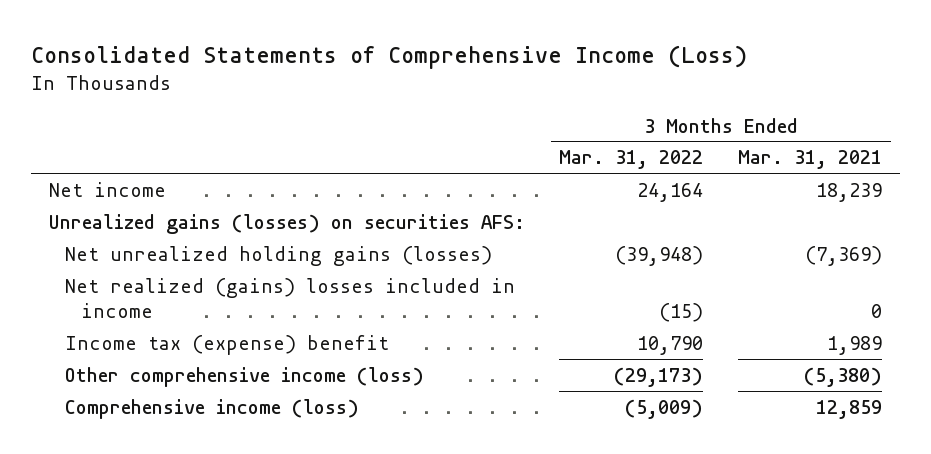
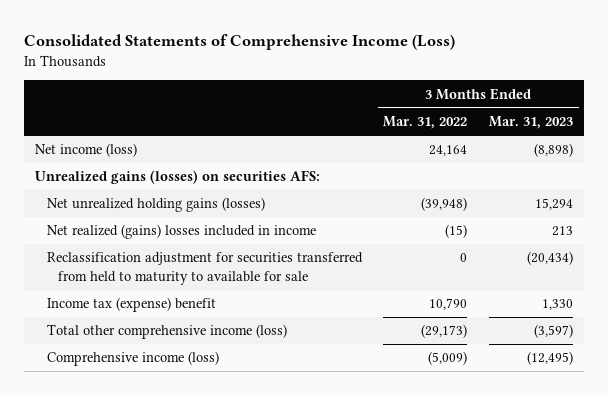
- | 3 Months Ended Mar. 31, 2022 | 3 Months Ended Mar. 31, 2021
+ | 3 Months Ended Mar. 31, 2022 | 3 Months Ended Mar. 31, 2023
- Net income | 24,164 | 18,239
+ Net income (loss) | 24,164 | (8,898)
+ Reclassification adjustment for securities transferred from held to maturity to available for sale | 0 | (20,434)
- Other comprehensive income (loss) | (29,173) | (5,380)
+ Total other comprehensive income (loss) | (29,173) | (3,597)

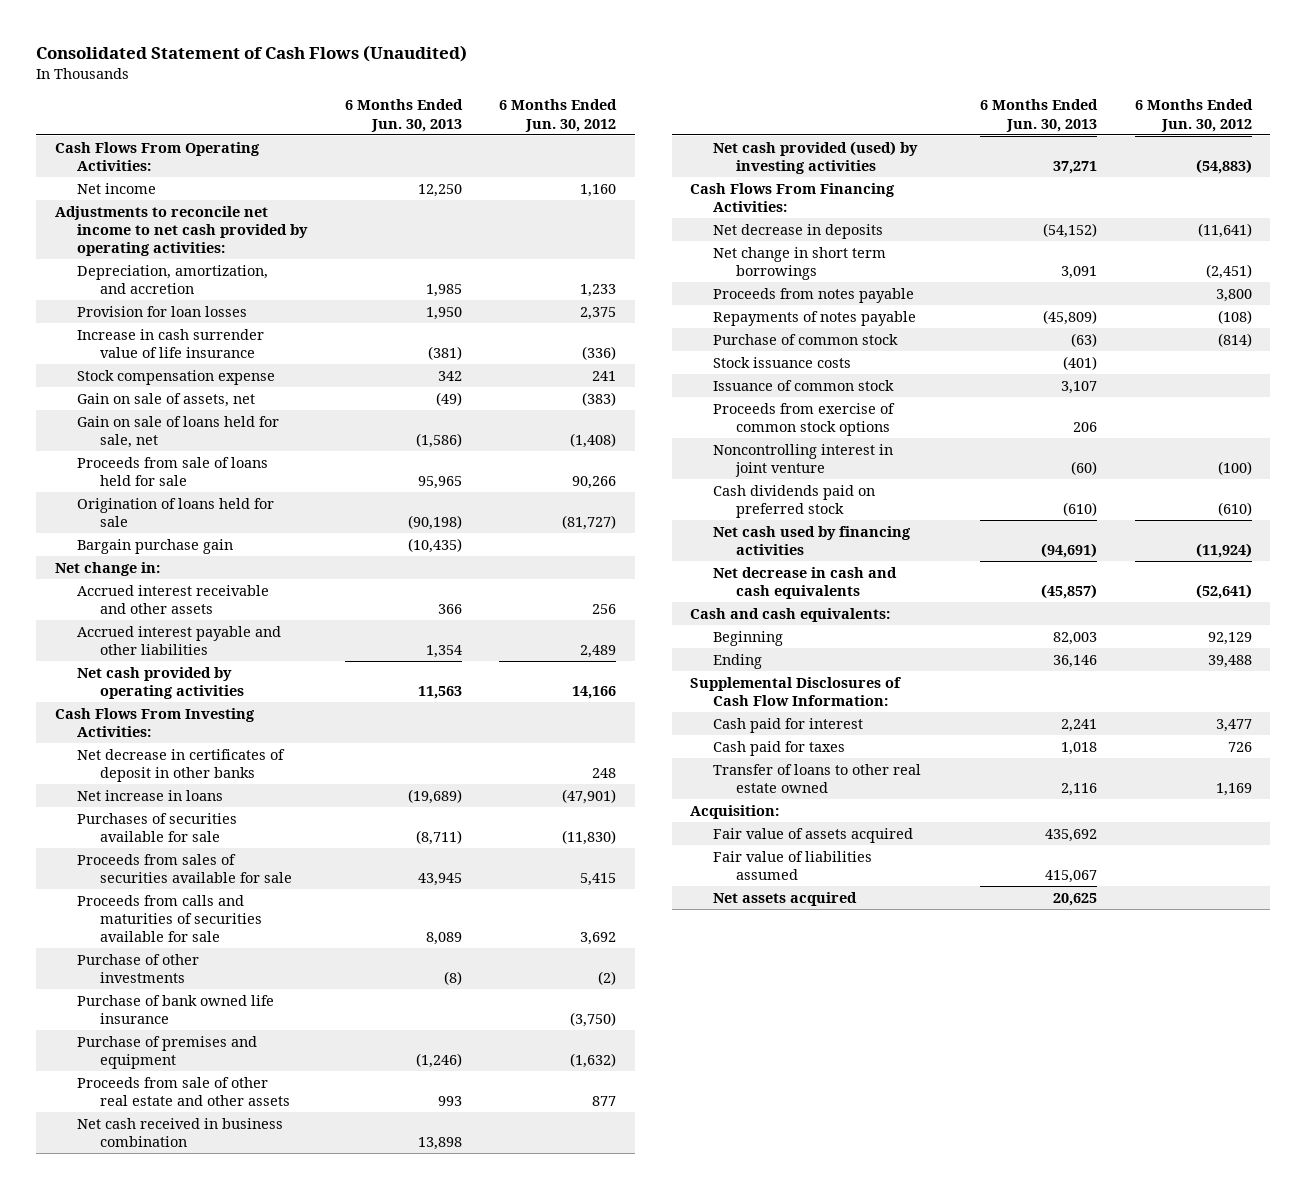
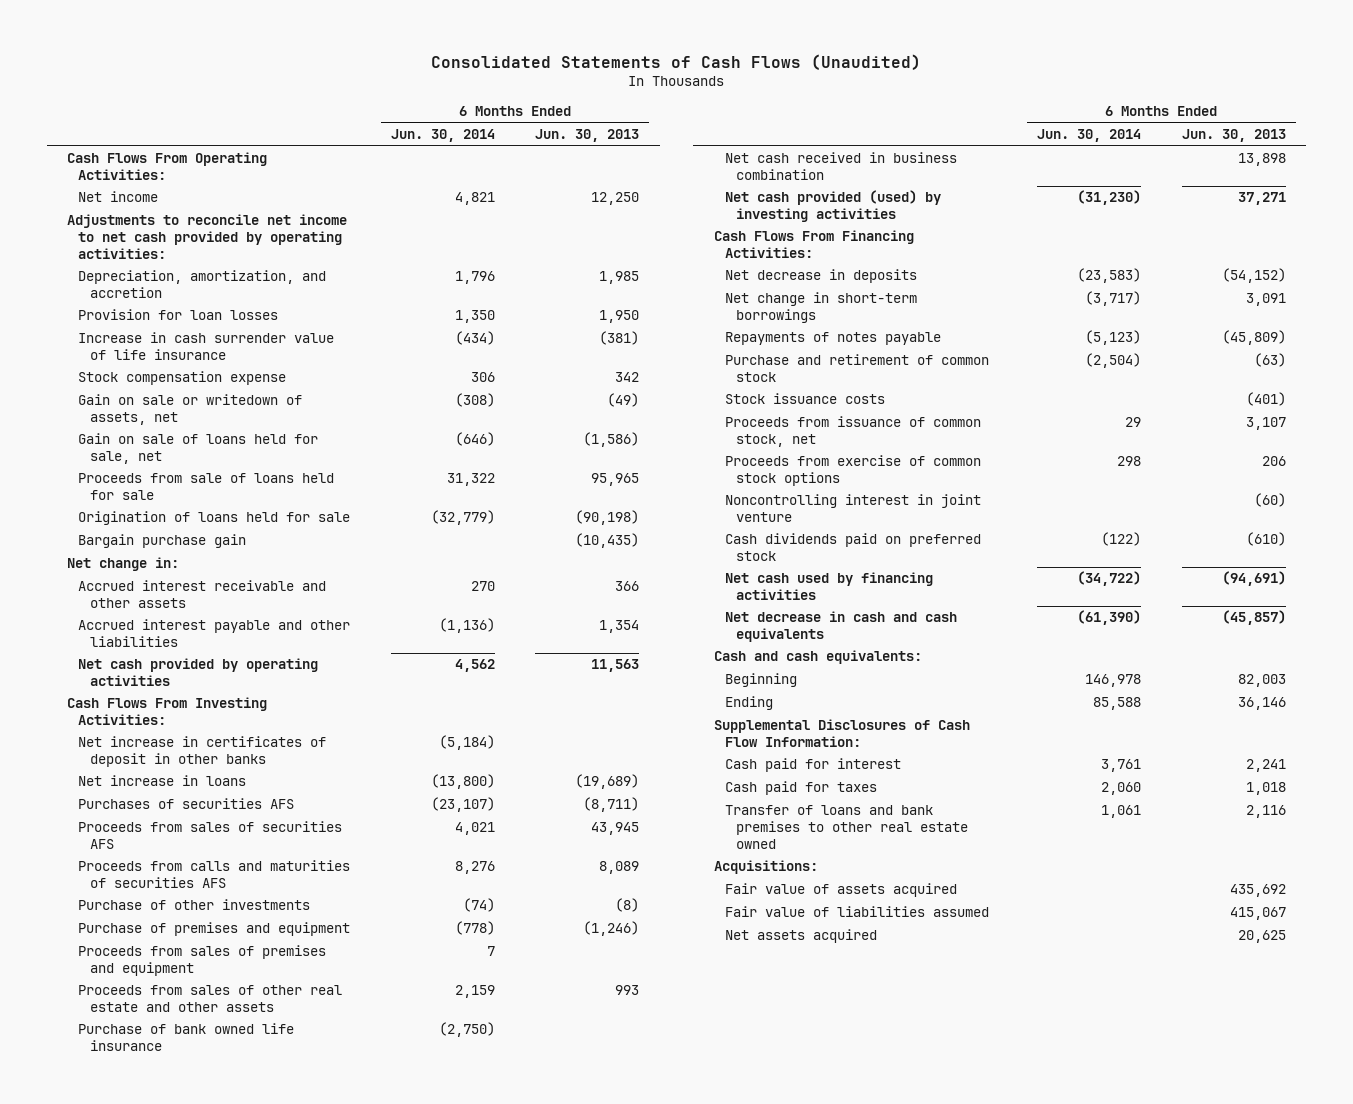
- Consolidated Statement of Cash Flows (Unaudited)
+ Consolidated Statements of Cash Flows (Unaudited)
- | 6 Months Ended Jun. 30, 2013 | 6 Months Ended Jun. 30, 2012
+ | 6 Months Ended Jun. 30, 2014 | 6 Months Ended Jun. 30, 2013
- Gain on sale of assets, net | (49) | (383)
+ Gain on sale or writedown of assets, net | (308) | (49)
- Net decrease in certificates of deposit in other banks | | 248
+ Net increase in certificates of deposit in other banks | (5,184) |
- Purchases of securities available for sale | (8,711) | (11,830)
- Proceeds from sales of securities available for sale | 43,945 | 5,415
- Proceeds from calls and maturities of securities available for sale | 8,089 | 3,692
+ Purchases of securities AFS | (23,107) | (8,711)
+ Proceeds from sales of securities AFS | 4,021 | 43,945
+ Proceeds from calls and maturities of securities AFS | 8,276 | 8,089
- Proceeds from sale of other real estate and other assets | 993 | 877
+ Proceeds from sales of premises and equipment | 7 |
+ Proceeds from sales of other real estate and other assets | 2,159 | 993
moved down: Purchase of bank owned life insurance | (2,750) |
- Net change in short term borrowings | 3,091 | (2,451)
- Proceeds from notes payable | | 3,800
+ Net change in short-term borrowings | (3,717) | 3,091
- Purchase of common stock | (63) | (814)
+ Purchase and retirement of common stock | (2,504) | (63)
- Issuance of common stock | 3,107 |
+ Proceeds from issuance of common stock, net | 29 | 3,107
- Transfer of loans to other real estate owned | 2,116 | 1,169
- Acquisition:
+ Transfer of loans and bank premises to other real estate owned | 1,061 | 2,116
+ Acquisitions:

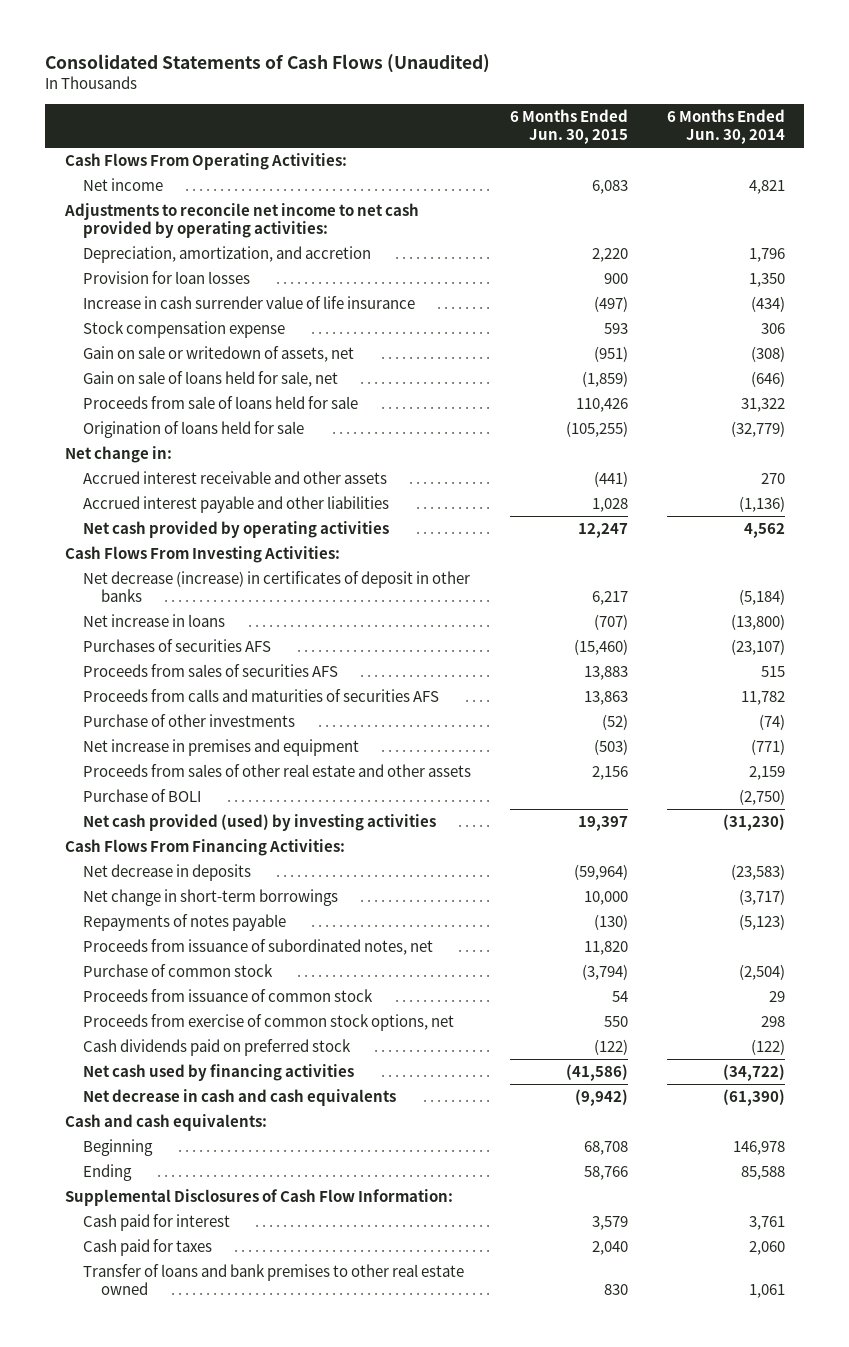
- | 6 Months Ended Jun. 30, 2014 | 6 Months Ended Jun. 30, 2013
+ | 6 Months Ended Jun. 30, 2015 | 6 Months Ended Jun. 30, 2014
- Bargain purchase gain | | (10,435)
- Net increase in certificates of deposit in other banks | (5,184) |
+ Net decrease (increase) in certificates of deposit in other banks | 6,217 | (5,184)
- Proceeds from sales of securities AFS | 4,021 | 43,945
- Proceeds from calls and maturities of securities AFS | 8,276 | 8,089
+ Proceeds from sales of securities AFS | 13,883 | 515
+ Proceeds from calls and maturities of securities AFS | 13,863 | 11,782
- Purchase of premises and equipment | (778) | (1,246)
- Proceeds from sales of premises and equipment | 7 |
+ Net increase in premises and equipment | (503) | (771)
- Purchase of bank owned life insurance | (2,750) |
- Net cash received in business combination | | 13,898
+ Purchase of BOLI | | (2,750)
- Purchase and retirement of common stock | (2,504) | (63)
- Stock issuance costs | | (401)
- Proceeds from issuance of common stock, net | 29 | 3,107
- Proceeds from exercise of common stock options | 298 | 206
- Noncontrolling interest in joint venture | | (60)
+ Proceeds from issuance of subordinated notes, net | 11,820 |
+ Purchase of common stock | (3,794) | (2,504)
+ Proceeds from issuance of common stock | 54 | 29
+ Proceeds from exercise of common stock options, net | 550 | 298
- Acquisitions:
- Fair value of assets acquired | | 435,692
- Fair value of liabilities assumed | | 415,067
- Net assets acquired | | 20,625

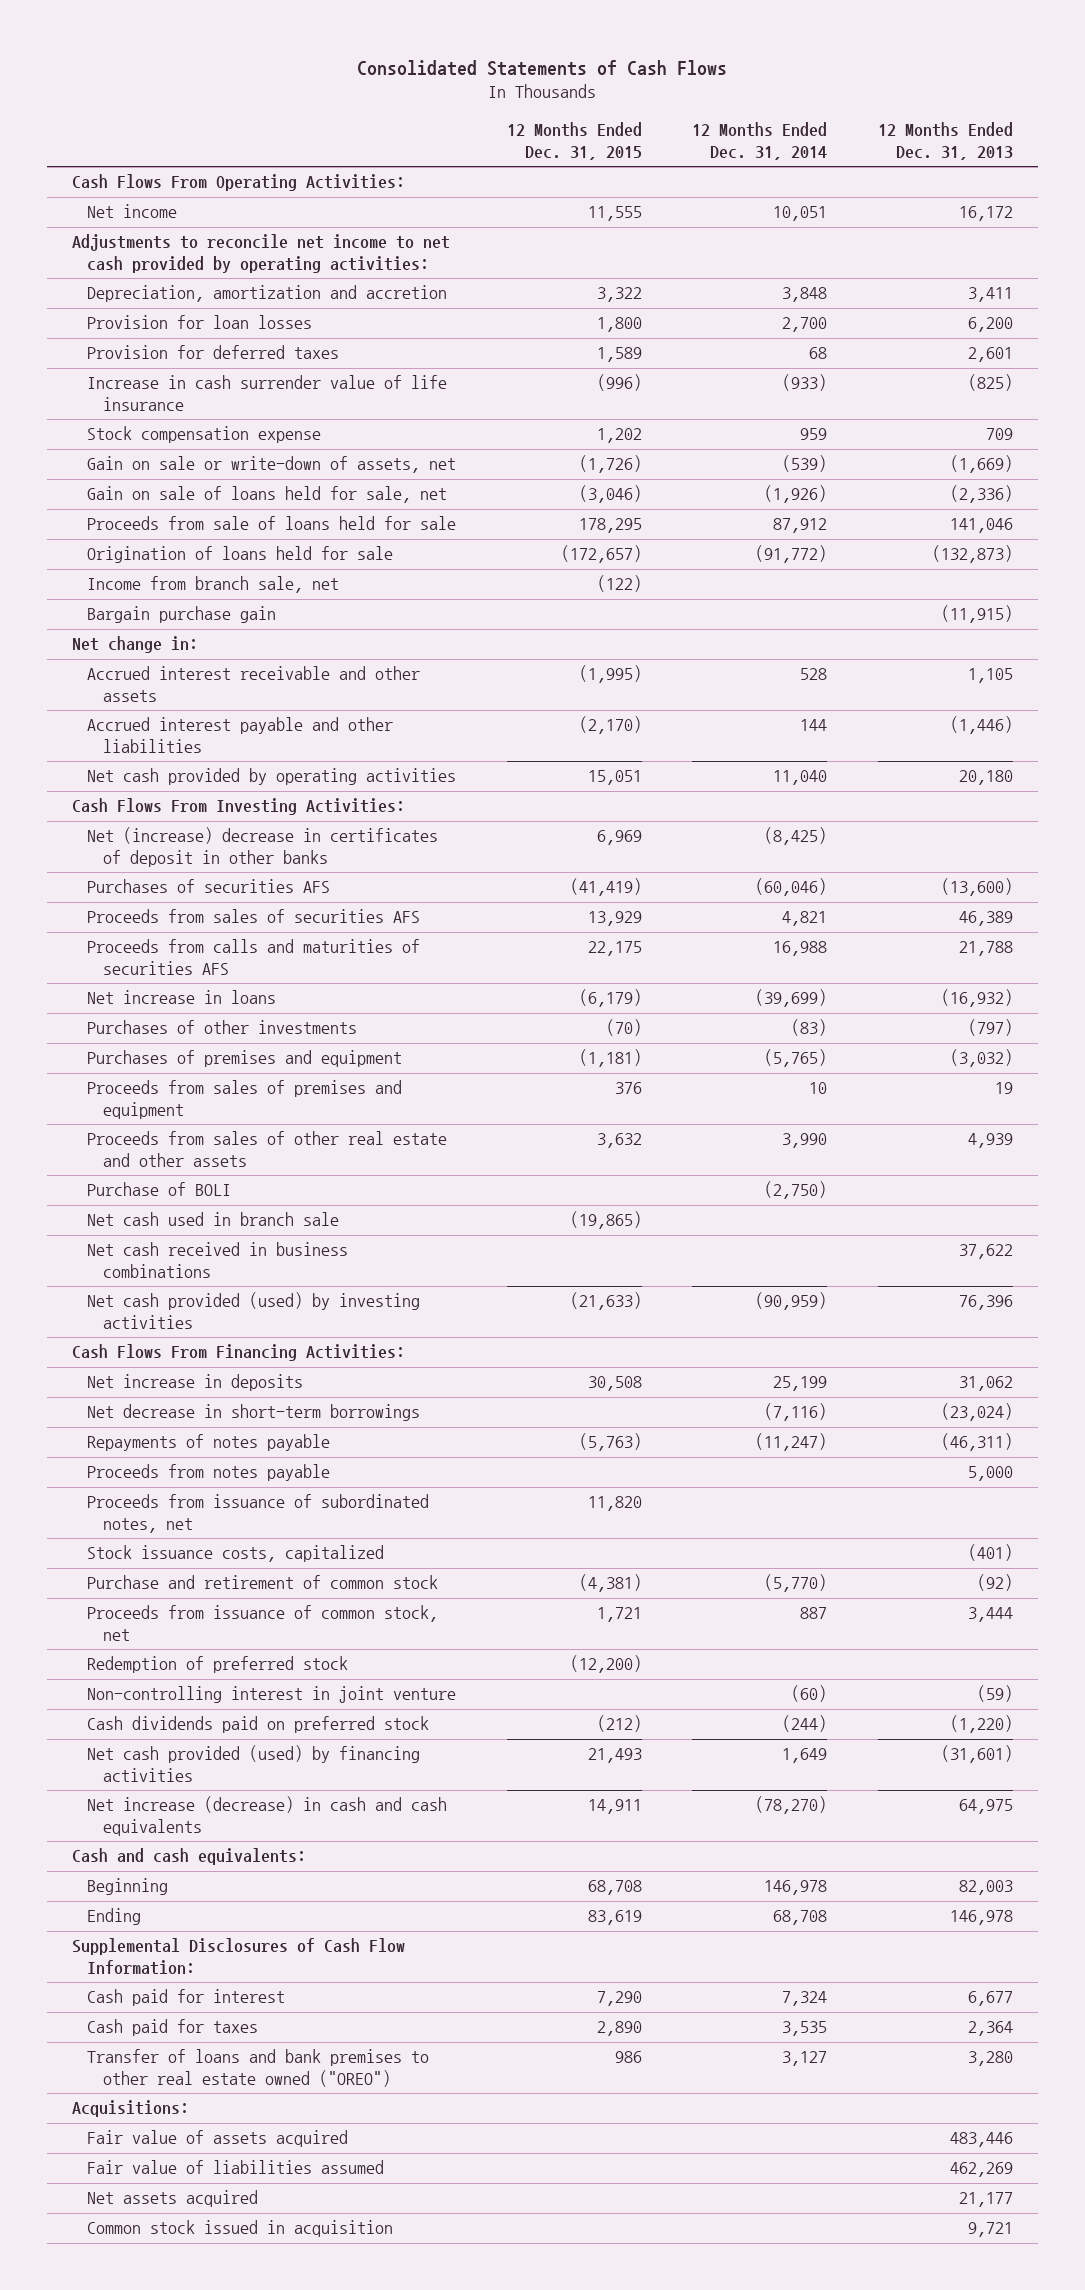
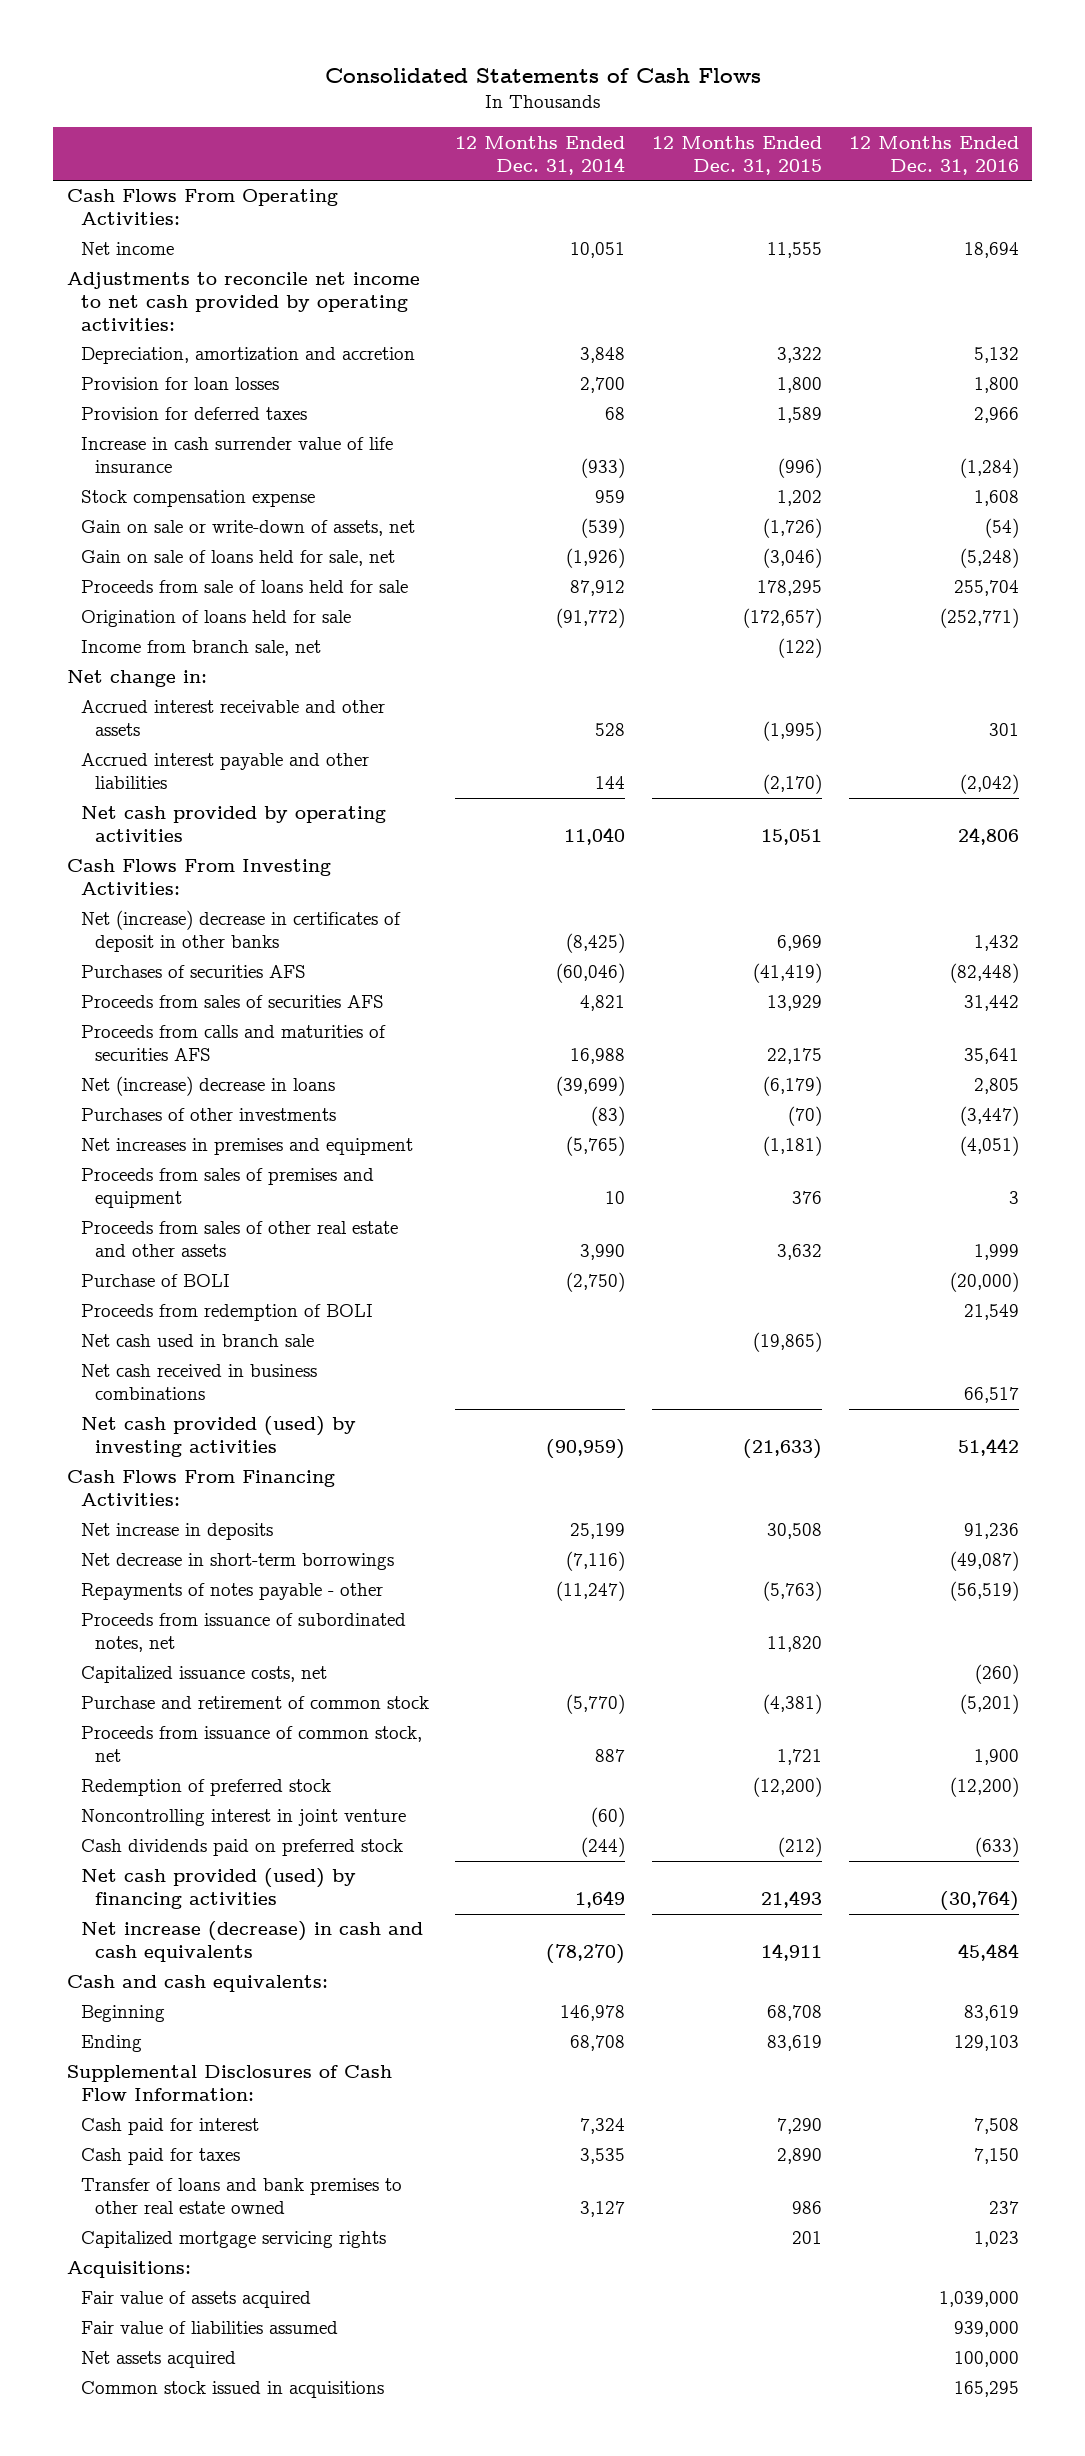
- | 12 Months Ended Dec. 31, 2015 | 12 Months Ended Dec. 31, 2014 | 12 Months Ended Dec. 31, 2013
+ | 12 Months Ended Dec. 31, 2014 | 12 Months Ended Dec. 31, 2015 | 12 Months Ended Dec. 31, 2016
- Bargain purchase gain | | | (11,915)
- Net increase in loans | (6,179) | (39,699) | (16,932)
+ Net (increase) decrease in loans | (39,699) | (6,179) | 2,805
- Purchases of premises and equipment | (1,181) | (5,765) | (3,032)
+ Net increases in premises and equipment | (5,765) | (1,181) | (4,051)
+ Proceeds from redemption of BOLI | | | 21,549
- Repayments of notes payable | (5,763) | (11,247) | (46,311)
- Proceeds from notes payable | | | 5,000
+ Repayments of notes payable - other | (11,247) | (5,763) | (56,519)
- Stock issuance costs, capitalized | | | (401)
+ Capitalized issuance costs, net | | | (260)
- Non-controlling interest in joint venture | | (60) | (59)
+ Noncontrolling interest in joint venture | (60) | |
- Transfer of loans and bank premises to other real estate owned ("OREO") | 986 | 3,127 | 3,280
+ Transfer of loans and bank premises to other real estate owned | 3,127 | 986 | 237
+ Capitalized mortgage servicing rights | | 201 | 1,023
- Common stock issued in acquisition | | | 9,721
+ Common stock issued in acquisitions | | | 165,295

